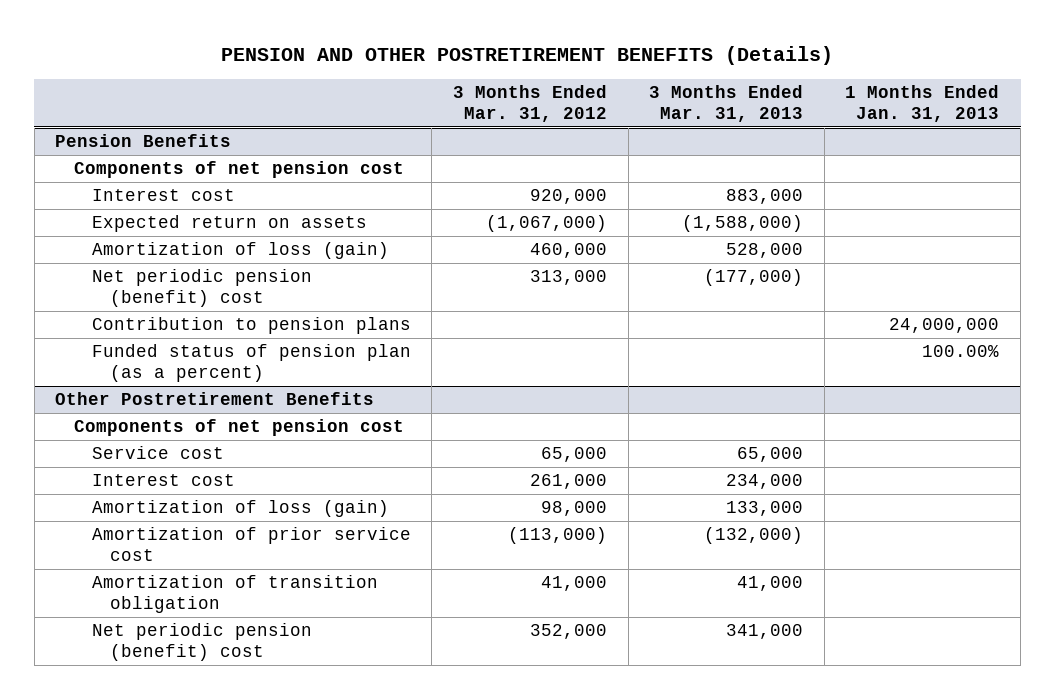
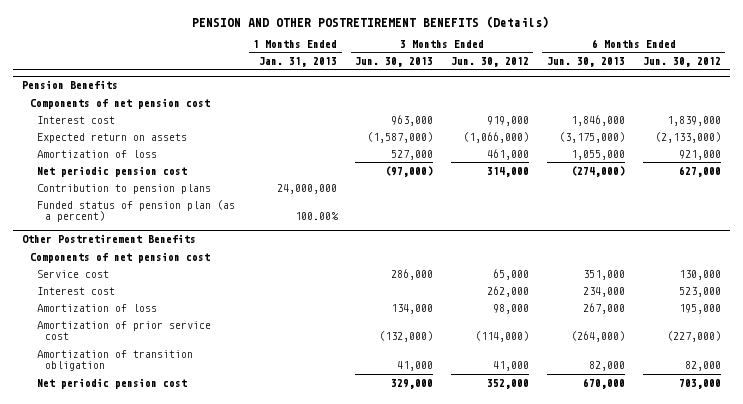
- | 3 Months Ended Mar. 31, 2012 | 3 Months Ended Mar. 31, 2013 | 1 Months Ended Jan. 31, 2013
+ | 1 Months Ended Jan. 31, 2013 | 3 Months Ended Jun. 30, 2013 | 3 Months Ended Jun. 30, 2012 | 6 Months Ended Jun. 30, 2013 | 6 Months Ended Jun. 30, 2012
@ Pension Benefits
- Amortization of loss (gain) | 460,000 | 528,000 |
- Net periodic pension (benefit) cost | 313,000 | (177,000) |
+ Amortization of loss | | 527,000 | 461,000 | 1,055,000 | 921,000
+ Net periodic pension cost | | (97,000) | 314,000 | (274,000) | 627,000
@ Other Postretirement Benefits
- Amortization of loss (gain) | 98,000 | 133,000 |
+ Amortization of loss | | 134,000 | 98,000 | 267,000 | 195,000
- Net periodic pension (benefit) cost | 352,000 | 341,000 |
+ Net periodic pension cost | | 329,000 | 352,000 | 670,000 | 703,000

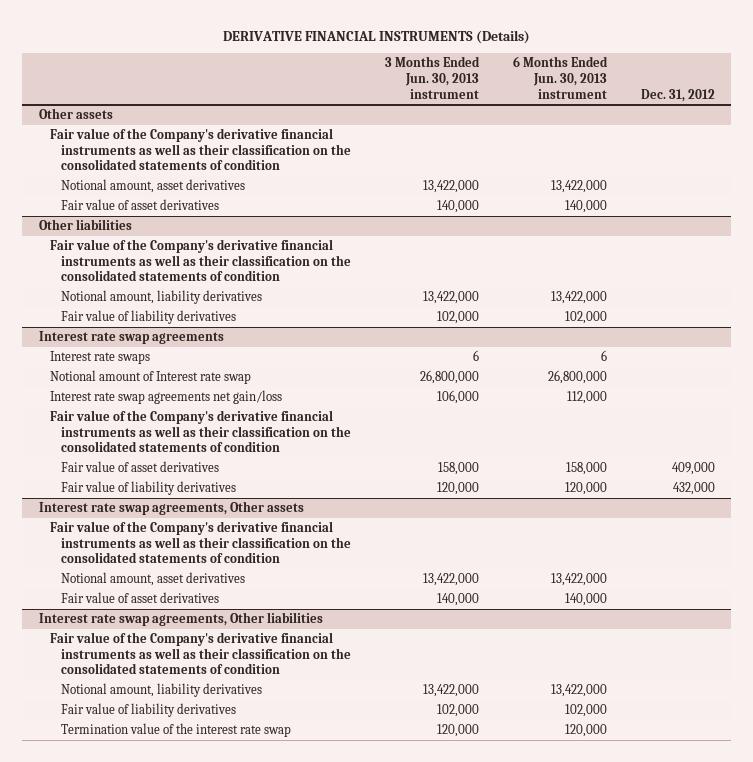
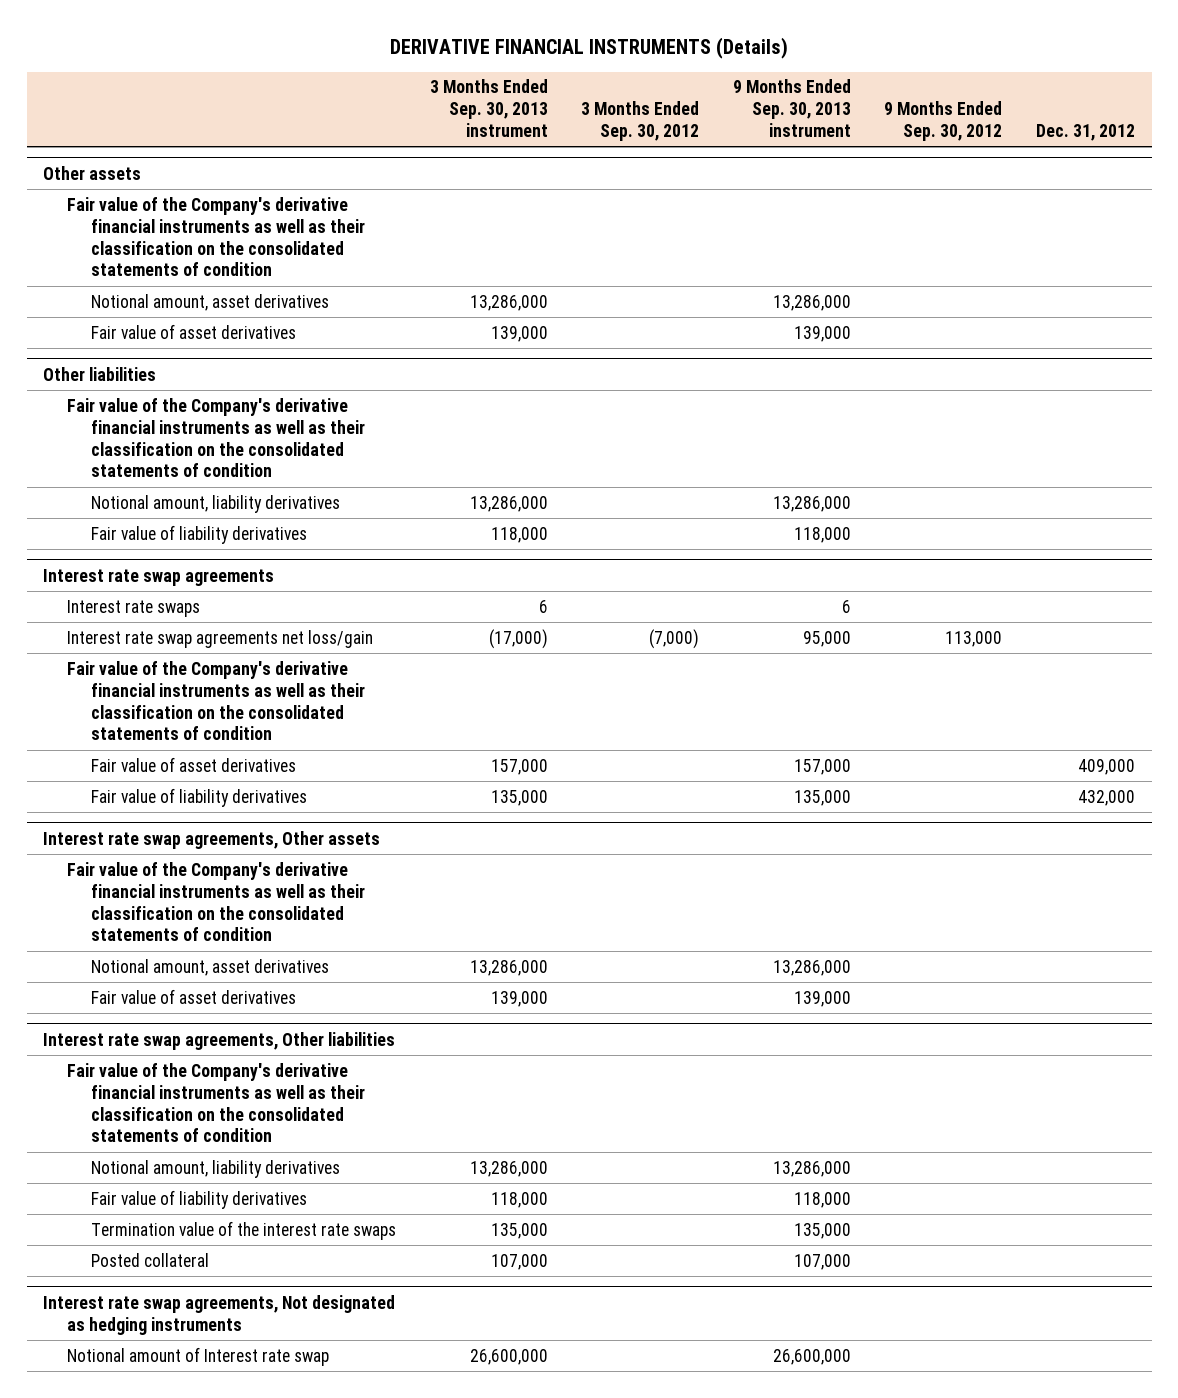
- | 3 Months Ended Jun. 30, 2013 instrument | 6 Months Ended Jun. 30, 2013 instrument | Dec. 31, 2012
+ | 3 Months Ended Sep. 30, 2013 instrument | 3 Months Ended Sep. 30, 2012 | 9 Months Ended Sep. 30, 2013 instrument | 9 Months Ended Sep. 30, 2012 | Dec. 31, 2012
@ Interest rate swap agreements
- Notional amount of Interest rate swap | 26,800,000 | 26,800,000 |
- Interest rate swap agreements net gain/loss | 106,000 | 112,000 |
+ Interest rate swap agreements net loss/gain | (17,000) | (7,000) | 95,000 | 113,000 |
@ Interest rate swap agreements, Other liabilities
- Termination value of the interest rate swap | 120,000 | 120,000 |
+ Termination value of the interest rate swaps | 135,000 | | 135,000 | |
+ Posted collateral | 107,000 | | 107,000 | |
+ Interest rate swap agreements, Not designated as hedging instruments
+ Notional amount of Interest rate swap | 26,600,000 | | 26,600,000 | |

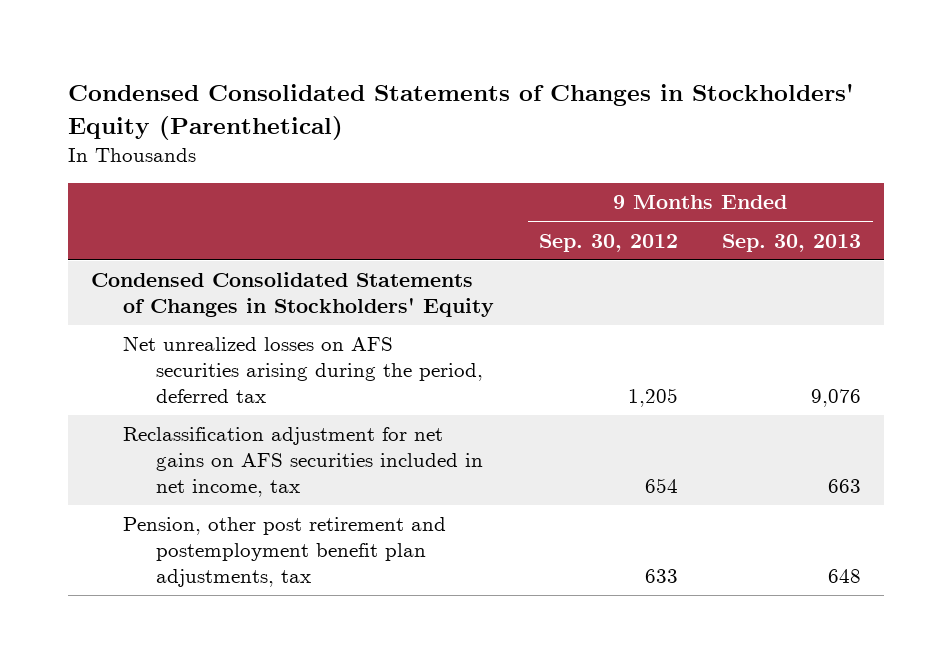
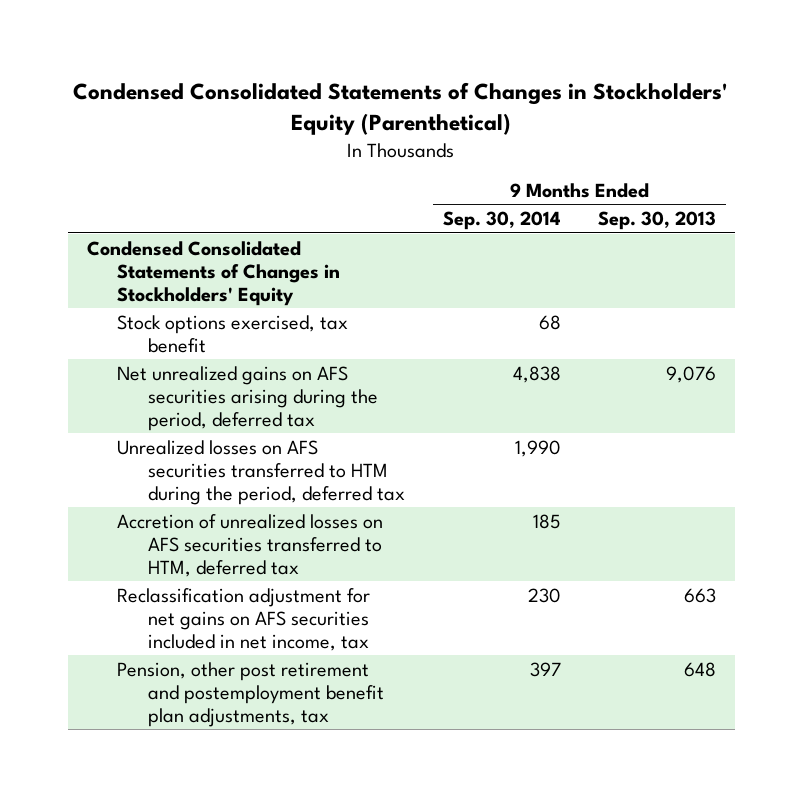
- | 9 Months Ended Sep. 30, 2012 | 9 Months Ended Sep. 30, 2013
+ | 9 Months Ended Sep. 30, 2014 | 9 Months Ended Sep. 30, 2013
- Net unrealized losses on AFS securities arising during the period, deferred tax | 1,205 | 9,076
+ Stock options exercised, tax benefit | 68 |
+ Net unrealized gains on AFS securities arising during the period, deferred tax | 4,838 | 9,076
+ Unrealized losses on AFS securities transferred to HTM during the period, deferred tax | 1,990 |
+ Accretion of unrealized losses on AFS securities transferred to HTM, deferred tax | 185 |

